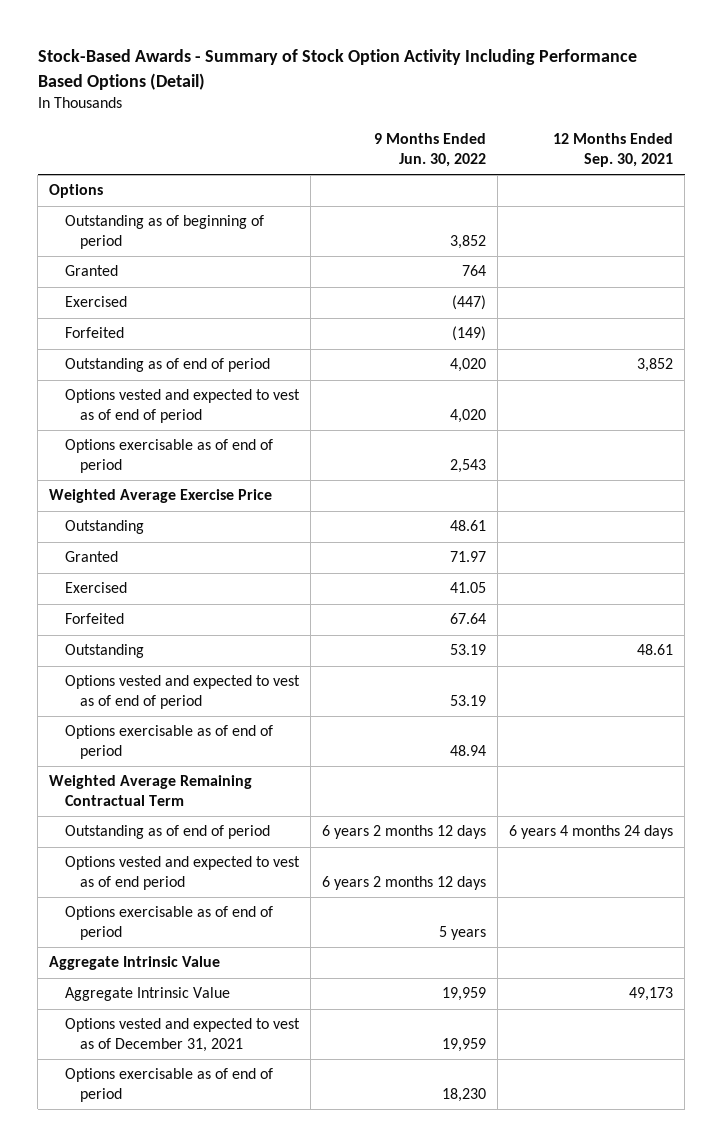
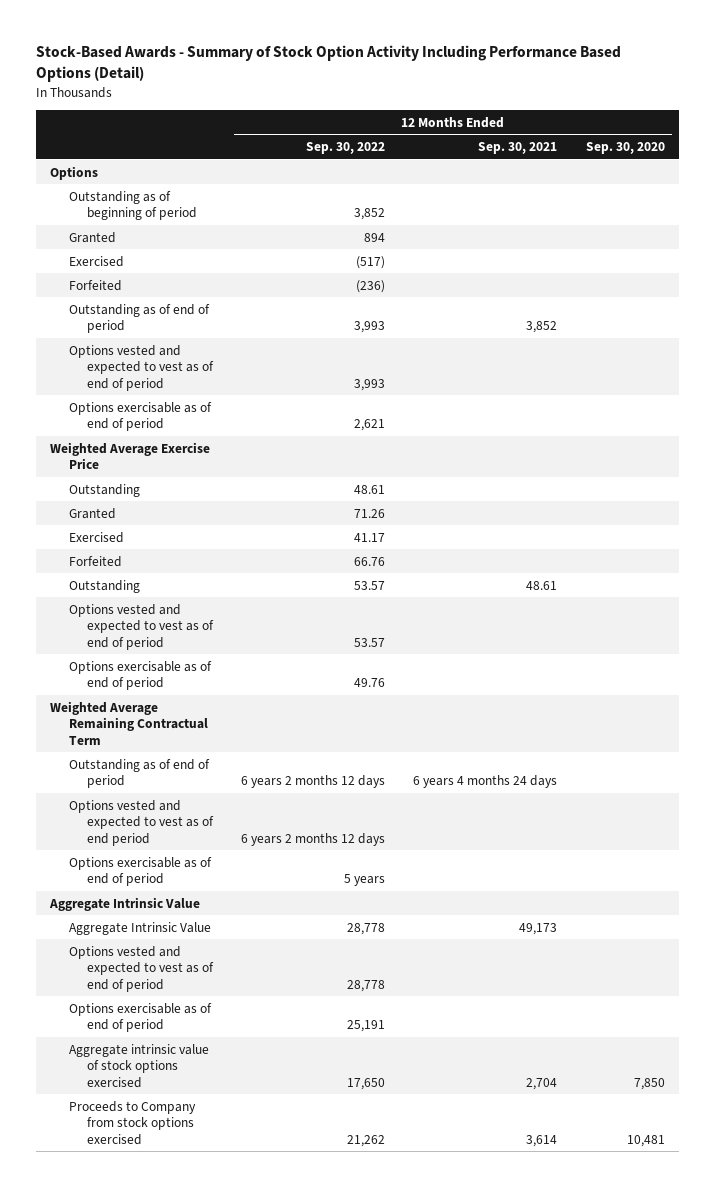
- | 9 Months Ended Jun. 30, 2022 | 12 Months Ended Sep. 30, 2021
+ | 12 Months Ended Sep. 30, 2022 | 12 Months Ended Sep. 30, 2021 | 12 Months Ended Sep. 30, 2020
- Options vested and expected to vest as of December 31, 2021 | 19,959 |
+ Options vested and expected to vest as of end of period | 28,778 | |
+ Aggregate intrinsic value of stock options exercised | 17,650 | 2,704 | 7,850
+ Proceeds to Company from stock options exercised | 21,262 | 3,614 | 10,481

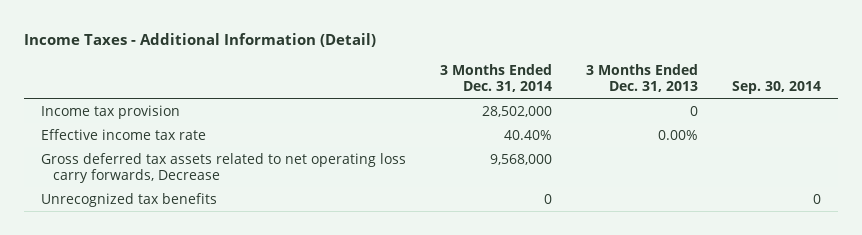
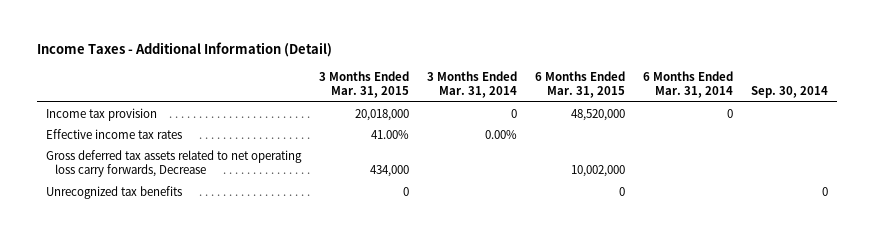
- | 3 Months Ended Dec. 31, 2014 | 3 Months Ended Dec. 31, 2013 | Sep. 30, 2014
+ | 3 Months Ended Mar. 31, 2015 | 3 Months Ended Mar. 31, 2014 | 6 Months Ended Mar. 31, 2015 | 6 Months Ended Mar. 31, 2014 | Sep. 30, 2014
- Effective income tax rate | 40.40% | 0.00% |
+ Effective income tax rates | 41.00% | 0.00% | | |

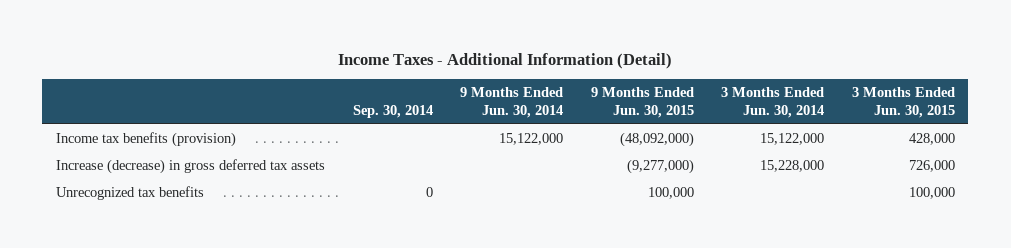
- | 3 Months Ended Mar. 31, 2015 | 3 Months Ended Mar. 31, 2014 | 6 Months Ended Mar. 31, 2015 | 6 Months Ended Mar. 31, 2014 | Sep. 30, 2014
+ | Sep. 30, 2014 | 9 Months Ended Jun. 30, 2014 | 9 Months Ended Jun. 30, 2015 | 3 Months Ended Jun. 30, 2014 | 3 Months Ended Jun. 30, 2015
- Income tax provision | 20,018,000 | 0 | 48,520,000 | 0 |
- Effective income tax rates | 41.00% | 0.00% | | |
- Gross deferred tax assets related to net operating loss carry forwards, Decrease | 434,000 | | 10,002,000 | |
+ Income tax benefits (provision) | | 15,122,000 | (48,092,000) | 15,122,000 | 428,000
+ Increase (decrease) in gross deferred tax assets | | | (9,277,000) | 15,228,000 | 726,000

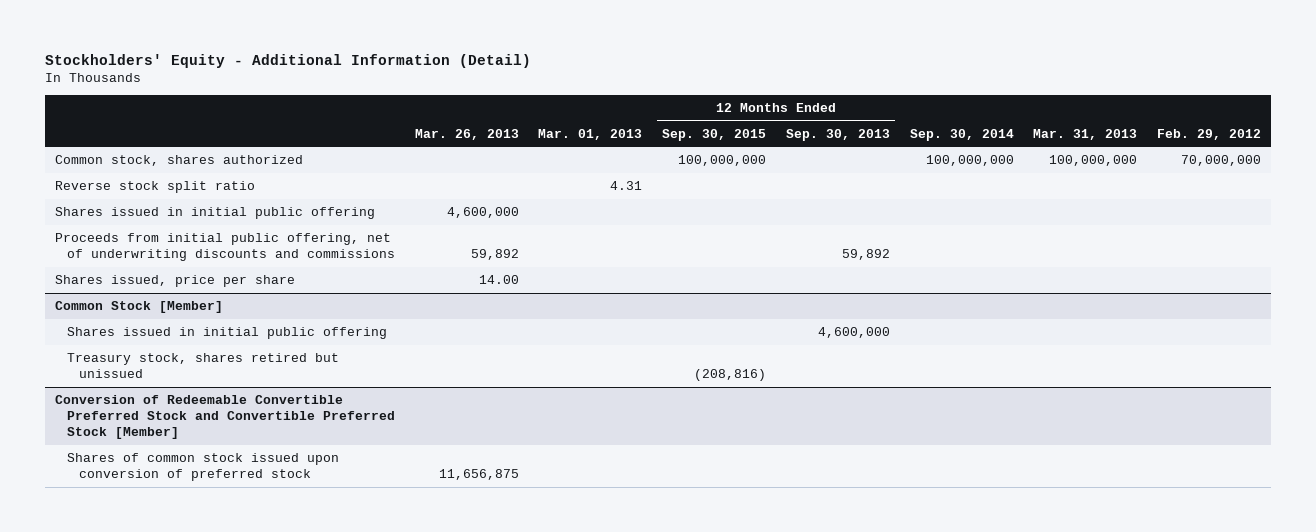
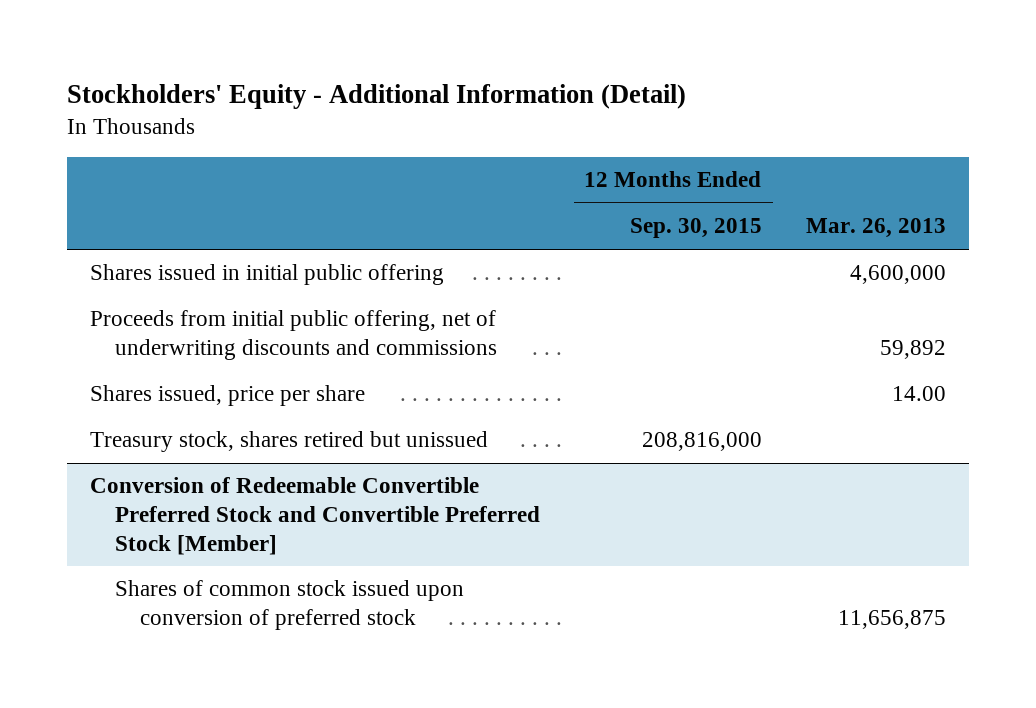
- | Mar. 26, 2013 | Mar. 01, 2013 | 12 Months Ended Sep. 30, 2015 | 12 Months Ended Sep. 30, 2013 | Sep. 30, 2014 | Mar. 31, 2013 | Feb. 29, 2012
+ | 12 Months Ended Sep. 30, 2015 | Mar. 26, 2013
- Common stock, shares authorized | | | 100,000,000 | | 100,000,000 | 100,000,000 | 70,000,000
- Reverse stock split ratio | | 4.31 | | | | |
- Common Stock [Member]
- Shares issued in initial public offering | | | | 4,600,000 | | |
- Treasury stock, shares retired but unissued | | | (208,816) | | | |
+ Treasury stock, shares retired but unissued | 208,816,000 |

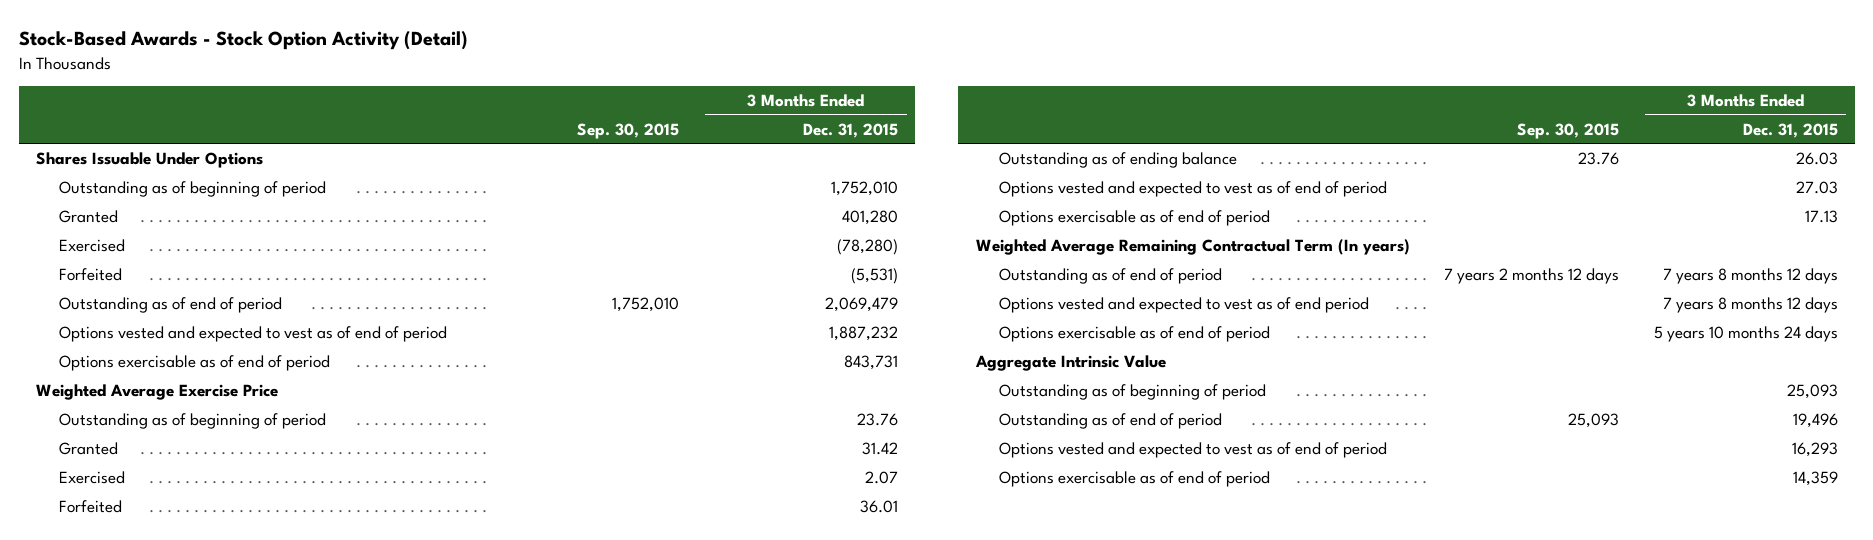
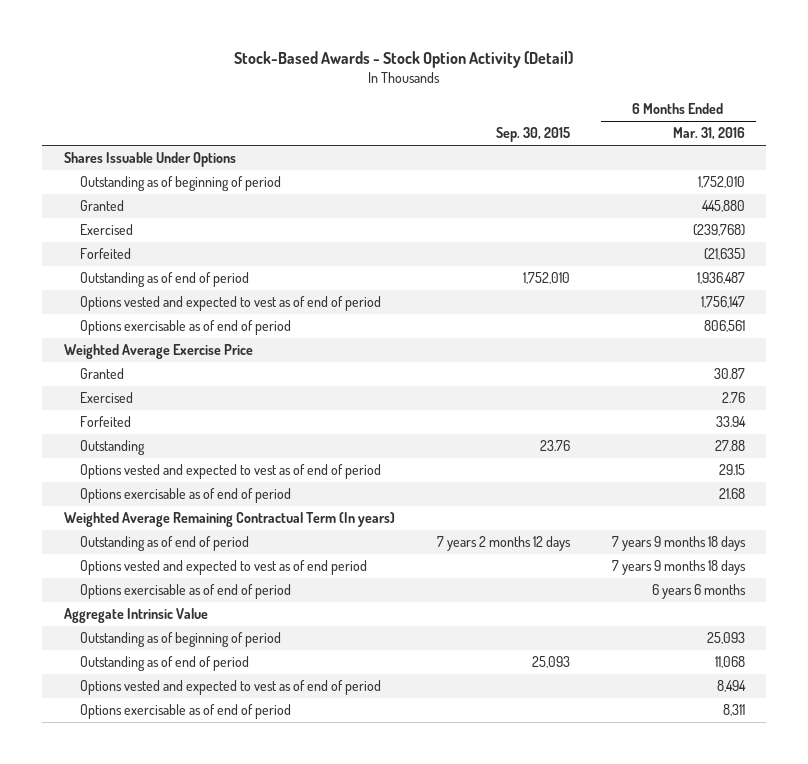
- | Sep. 30, 2015 | 3 Months Ended Dec. 31, 2015
+ | Sep. 30, 2015 | 6 Months Ended Mar. 31, 2016
- Outstanding as of beginning of period | | 23.76
- Outstanding as of ending balance | 23.76 | 26.03
+ Outstanding | 23.76 | 27.88

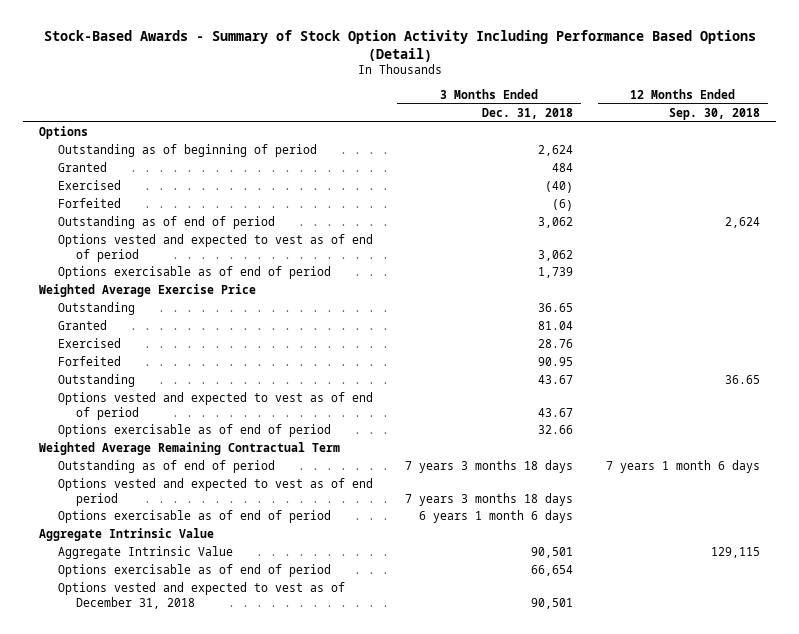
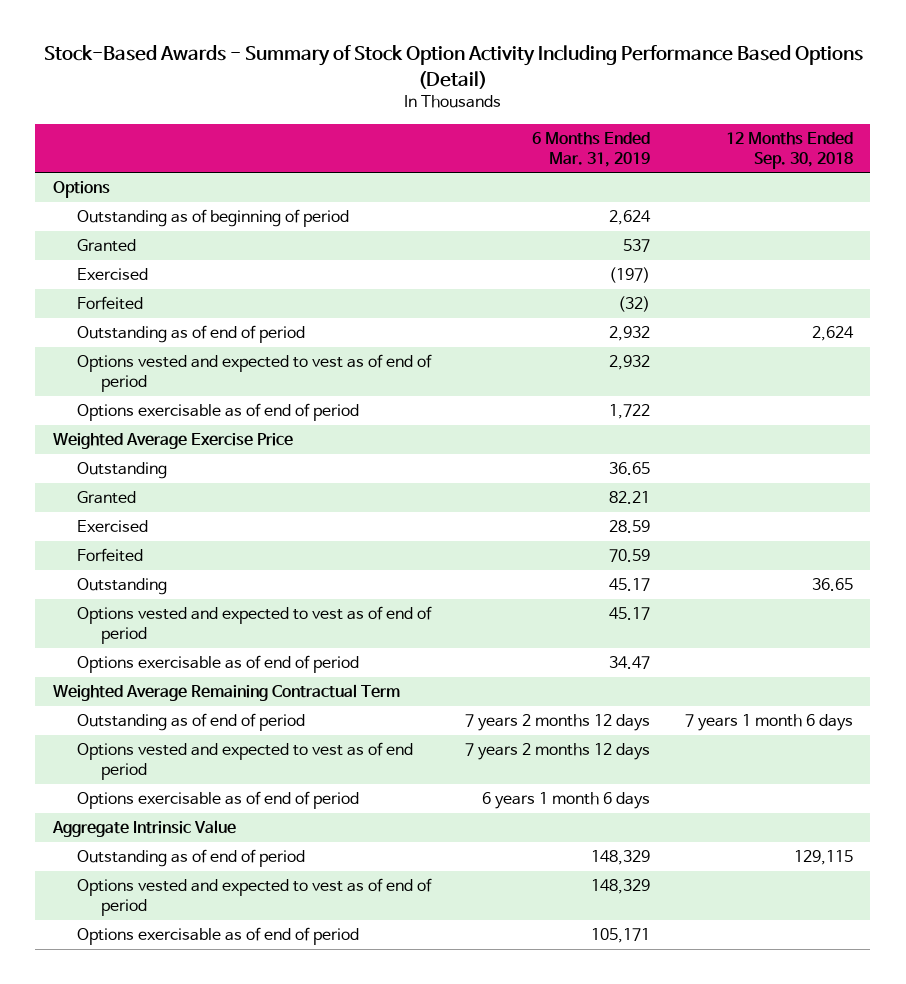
- | 3 Months Ended Dec. 31, 2018 | 12 Months Ended Sep. 30, 2018
+ | 6 Months Ended Mar. 31, 2019 | 12 Months Ended Sep. 30, 2018
- Aggregate Intrinsic Value | 90,501 | 129,115
+ Outstanding as of end of period | 148,329 | 129,115
+ Options vested and expected to vest as of end of period | 148,329 |
- Options vested and expected to vest as of December 31, 2018 | 90,501 |

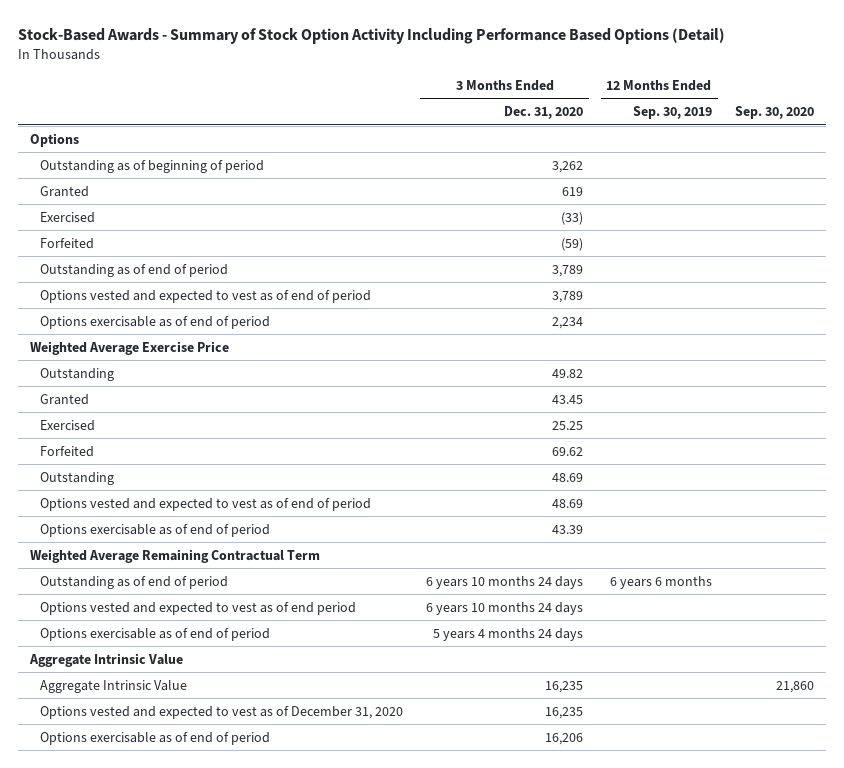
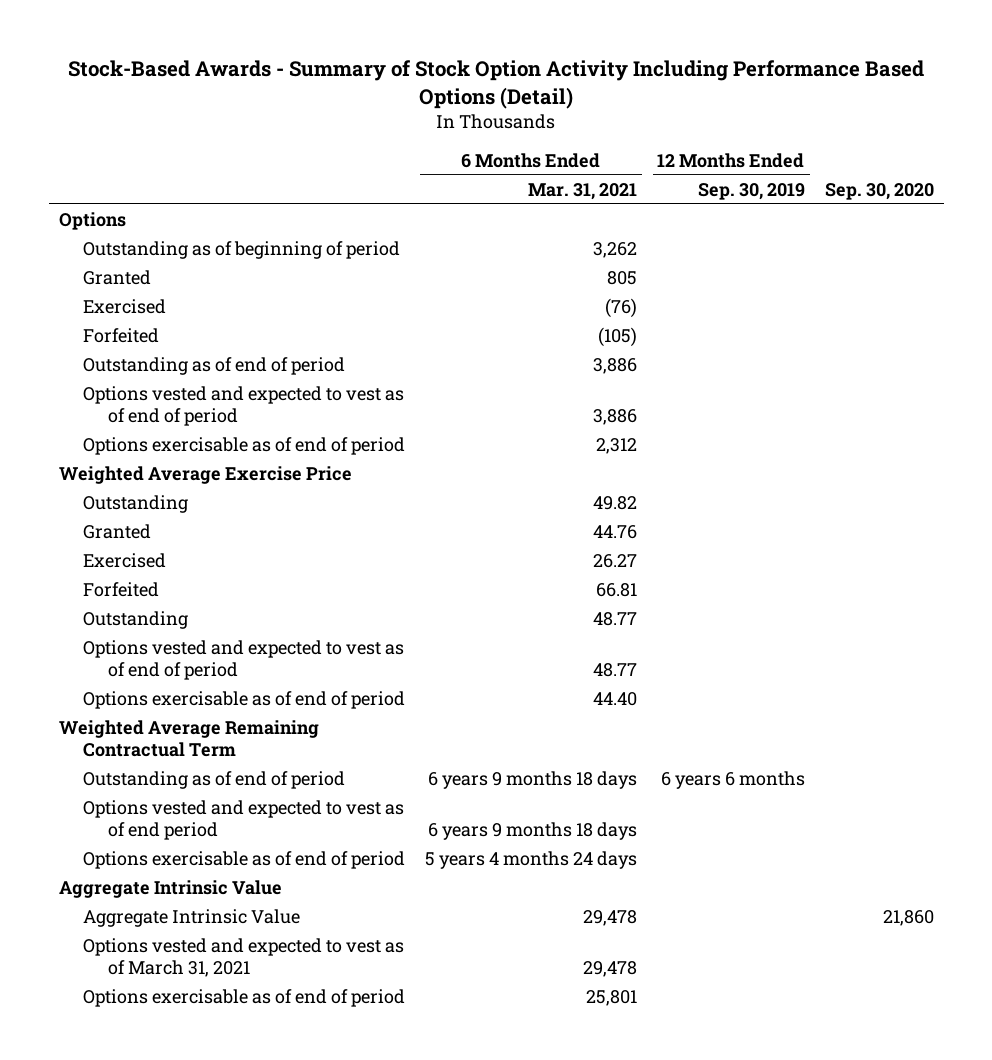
- | 3 Months Ended Dec. 31, 2020 | 12 Months Ended Sep. 30, 2019 | Sep. 30, 2020
+ | 6 Months Ended Mar. 31, 2021 | 12 Months Ended Sep. 30, 2019 | Sep. 30, 2020
- Options vested and expected to vest as of December 31, 2020 | 16,235 | |
+ Options vested and expected to vest as of March 31, 2021 | 29,478 | |

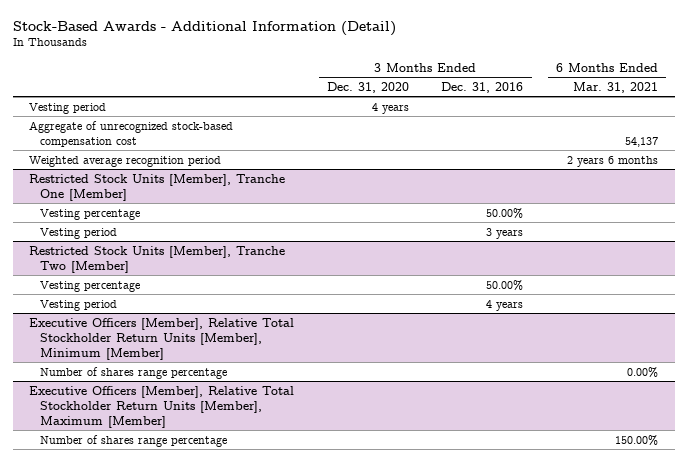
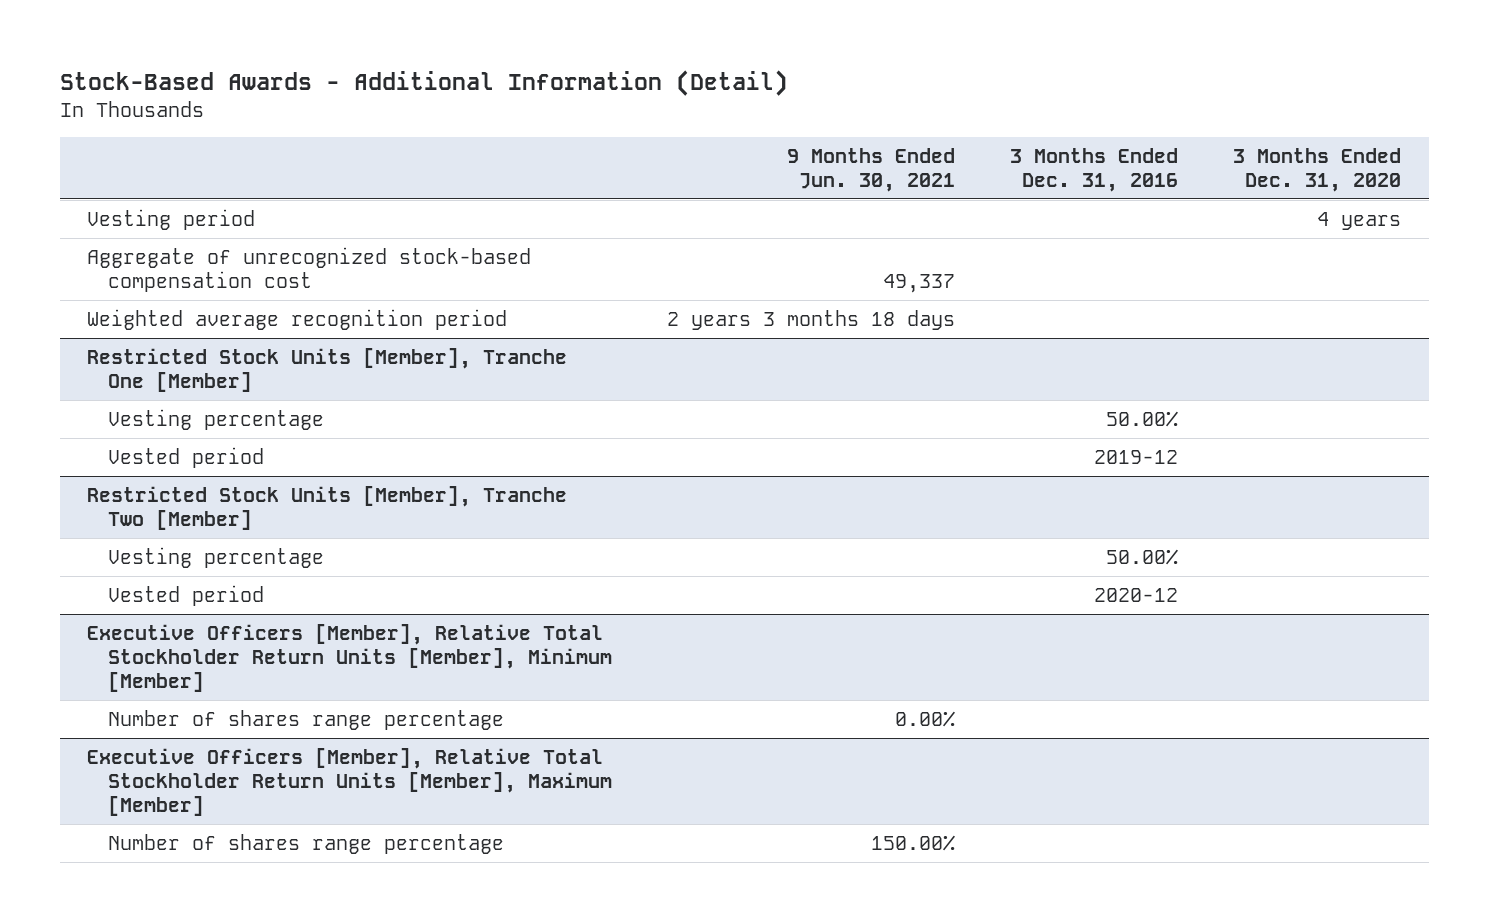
- | 3 Months Ended Dec. 31, 2020 | 3 Months Ended Dec. 31, 2016 | 6 Months Ended Mar. 31, 2021
+ | 9 Months Ended Jun. 30, 2021 | 3 Months Ended Dec. 31, 2016 | 3 Months Ended Dec. 31, 2020
@ Restricted Stock Units [Member], Tranche One [Member]
- Vesting period | | 3 years |
+ Vested period | | 2019-12 |
@ Restricted Stock Units [Member], Tranche Two [Member]
- Vesting period | | 4 years |
+ Vested period | | 2020-12 |

